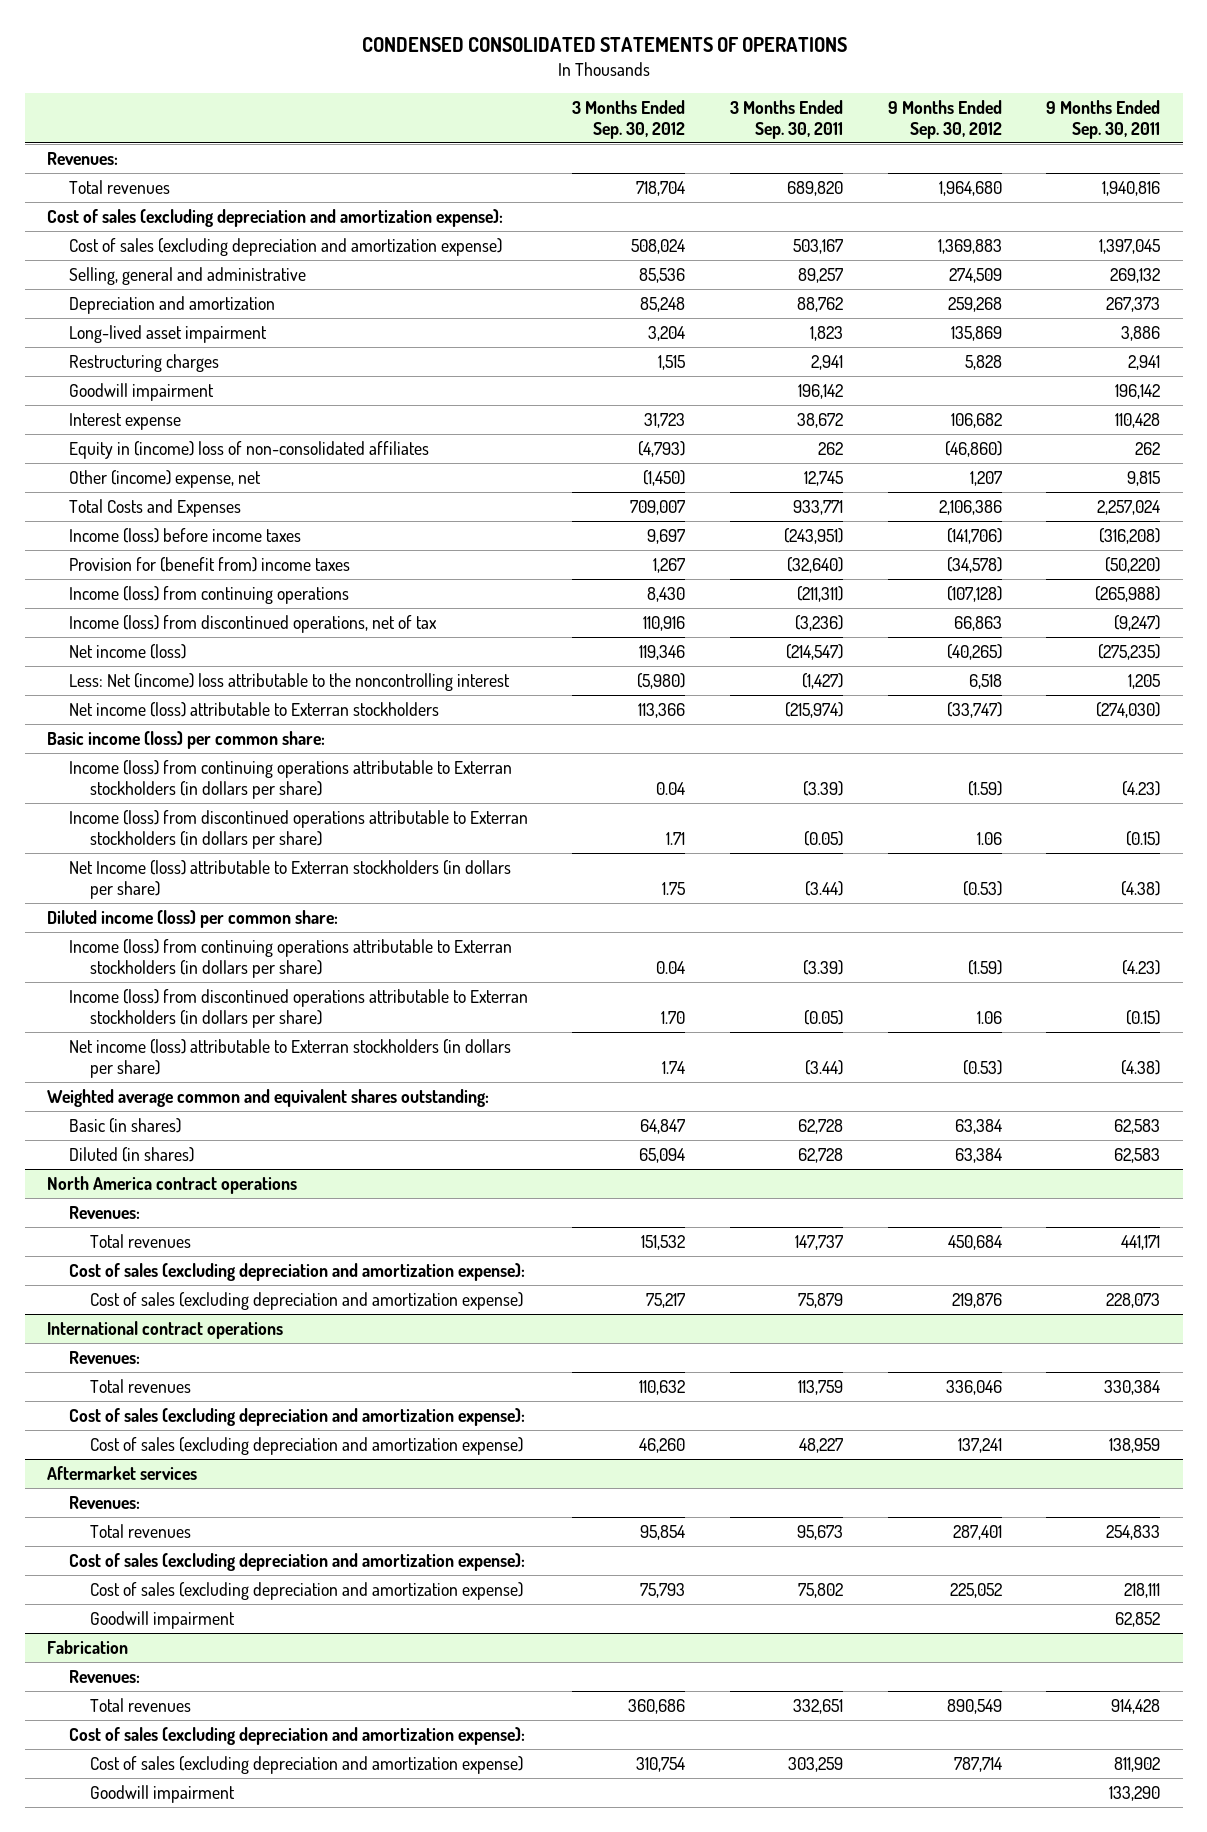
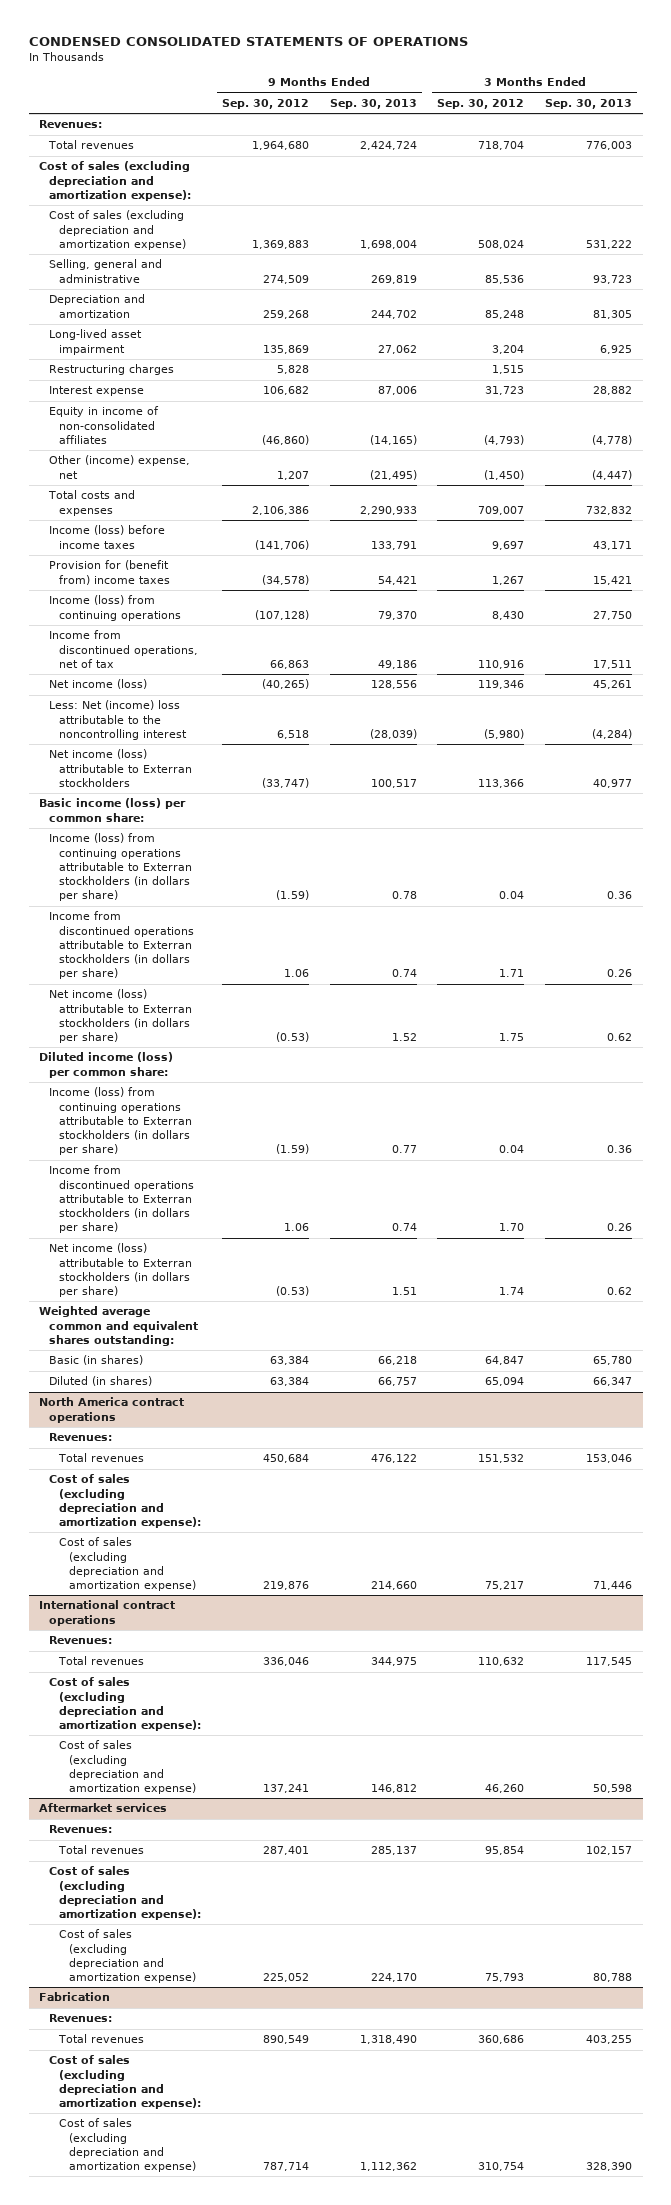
- | 3 Months Ended Sep. 30, 2012 | 3 Months Ended Sep. 30, 2011 | 9 Months Ended Sep. 30, 2012 | 9 Months Ended Sep. 30, 2011
+ | 9 Months Ended Sep. 30, 2012 | 9 Months Ended Sep. 30, 2013 | 3 Months Ended Sep. 30, 2012 | 3 Months Ended Sep. 30, 2013
- Goodwill impairment | | 196,142 | | 196,142
- Equity in (income) loss of non-consolidated affiliates | (4,793) | 262 | (46,860) | 262
+ Equity in income of non-consolidated affiliates | (46,860) | (14,165) | (4,793) | (4,778)
- Total Costs and Expenses | 709,007 | 933,771 | 2,106,386 | 2,257,024
+ Total costs and expenses | 2,106,386 | 2,290,933 | 709,007 | 732,832
- Income (loss) from discontinued operations, net of tax | 110,916 | (3,236) | 66,863 | (9,247)
+ Income from discontinued operations, net of tax | 66,863 | 49,186 | 110,916 | 17,511
- Income (loss) from discontinued operations attributable to Exterran stockholders (in dollars per share) | 1.71 | (0.05) | 1.06 | (0.15)
- Net Income (loss) attributable to Exterran stockholders (in dollars per share) | 1.75 | (3.44) | (0.53) | (4.38)
+ Income from discontinued operations attributable to Exterran stockholders (in dollars per share) | 1.06 | 0.74 | 1.71 | 0.26
+ Net income (loss) attributable to Exterran stockholders (in dollars per share) | (0.53) | 1.52 | 1.75 | 0.62
- Income (loss) from discontinued operations attributable to Exterran stockholders (in dollars per share) | 1.70 | (0.05) | 1.06 | (0.15)
+ Income from discontinued operations attributable to Exterran stockholders (in dollars per share) | 1.06 | 0.74 | 1.70 | 0.26
@ Aftermarket services
- Goodwill impairment | | | | 62,852
@ Fabrication
- Goodwill impairment | | | | 133,290

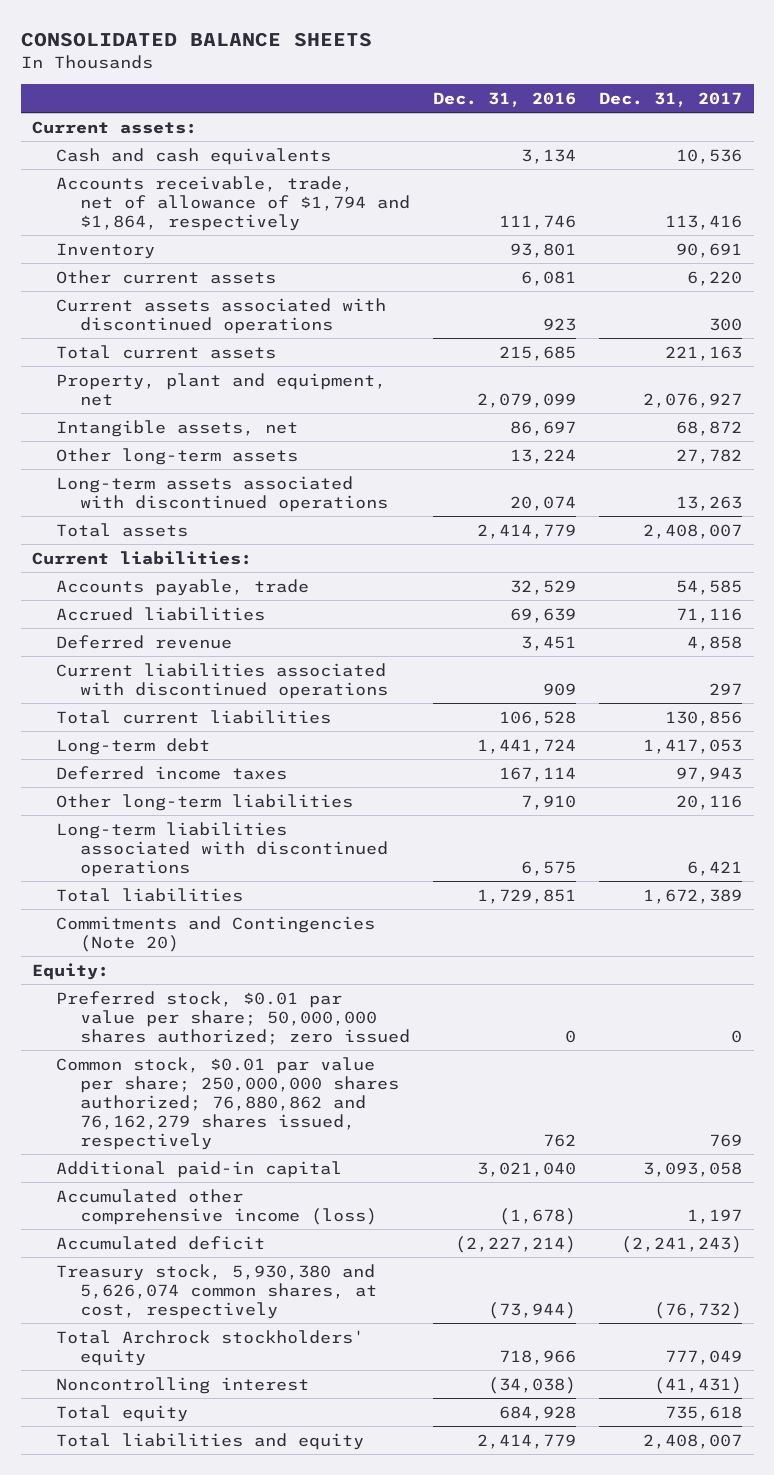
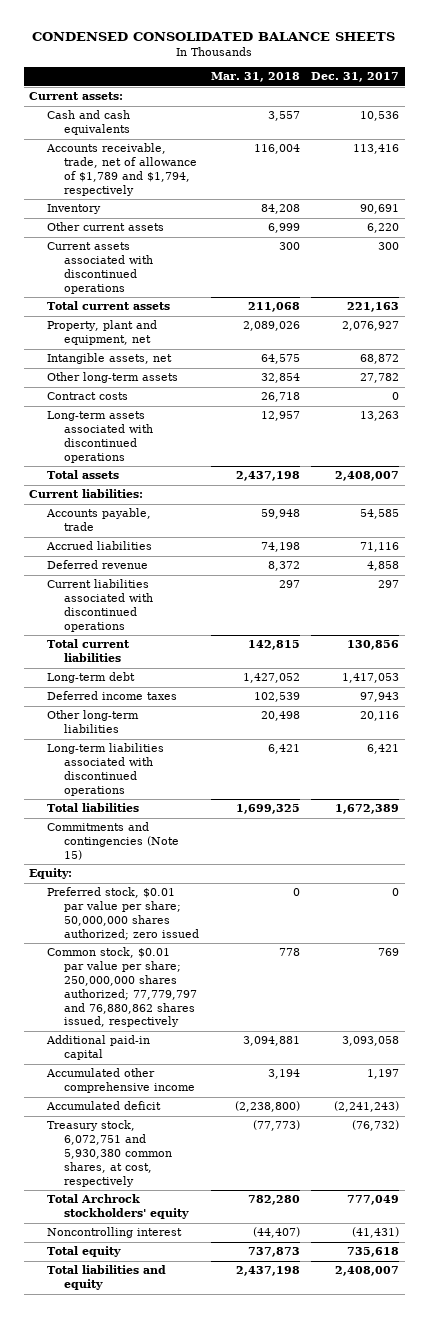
- CONSOLIDATED BALANCE SHEETS
+ CONDENSED CONSOLIDATED BALANCE SHEETS
- | Dec. 31, 2016 | Dec. 31, 2017
+ | Mar. 31, 2018 | Dec. 31, 2017
- Accounts receivable, trade, net of allowance of $1,794 and $1,864, respectively | 111,746 | 113,416
+ Accounts receivable, trade, net of allowance of $1,789 and $1,794, respectively | 116,004 | 113,416
+ Contract costs | 26,718 | 0
- Commitments and Contingencies (Note 20)
+ Commitments and contingencies (Note 15)
- Common stock, $0.01 par value per share; 250,000,000 shares authorized; 76,880,862 and 76,162,279 shares issued, respectively | 762 | 769
+ Common stock, $0.01 par value per share; 250,000,000 shares authorized; 77,779,797 and 76,880,862 shares issued, respectively | 778 | 769
- Accumulated other comprehensive income (loss) | (1,678) | 1,197
+ Accumulated other comprehensive income | 3,194 | 1,197
- Treasury stock, 5,930,380 and 5,626,074 common shares, at cost, respectively | (73,944) | (76,732)
+ Treasury stock, 6,072,751 and 5,930,380 common shares, at cost, respectively | (77,773) | (76,732)

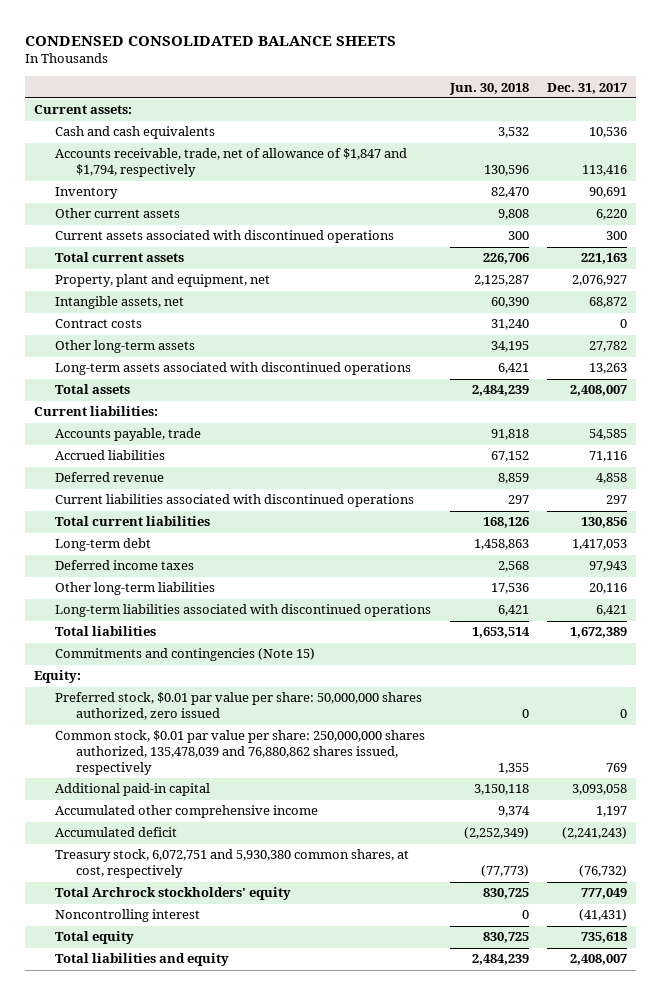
- | Mar. 31, 2018 | Dec. 31, 2017
+ | Jun. 30, 2018 | Dec. 31, 2017
- Accounts receivable, trade, net of allowance of $1,789 and $1,794, respectively | 116,004 | 113,416
+ Accounts receivable, trade, net of allowance of $1,847 and $1,794, respectively | 130,596 | 113,416
moved down: Other long-term assets | 34,195 | 27,782
- Preferred stock, $0.01 par value per share; 50,000,000 shares authorized; zero issued | 0 | 0
- Common stock, $0.01 par value per share; 250,000,000 shares authorized; 77,779,797 and 76,880,862 shares issued, respectively | 778 | 769
+ Preferred stock, $0.01 par value per share: 50,000,000 shares authorized, zero issued | 0 | 0
+ Common stock, $0.01 par value per share: 250,000,000 shares authorized, 135,478,039 and 76,880,862 shares issued, respectively | 1,355 | 769

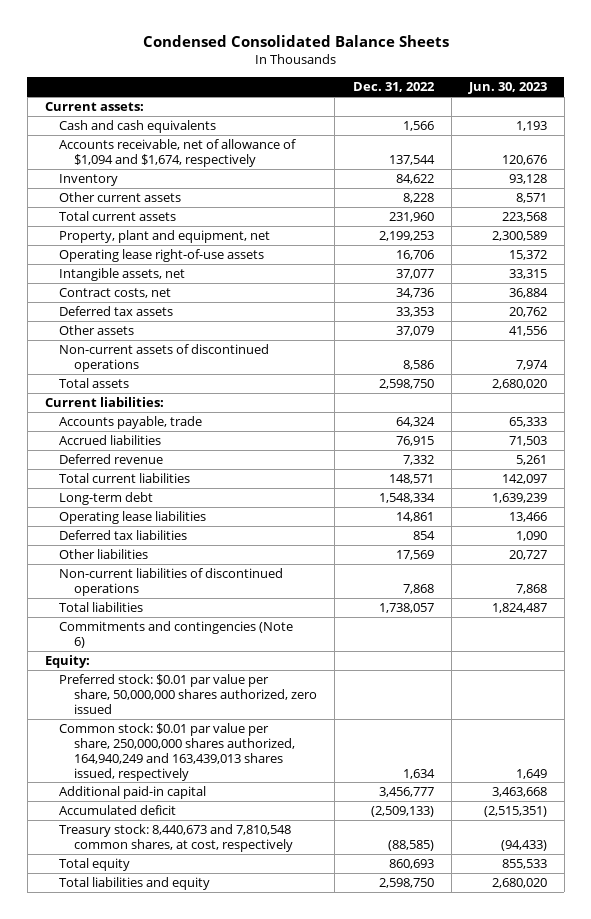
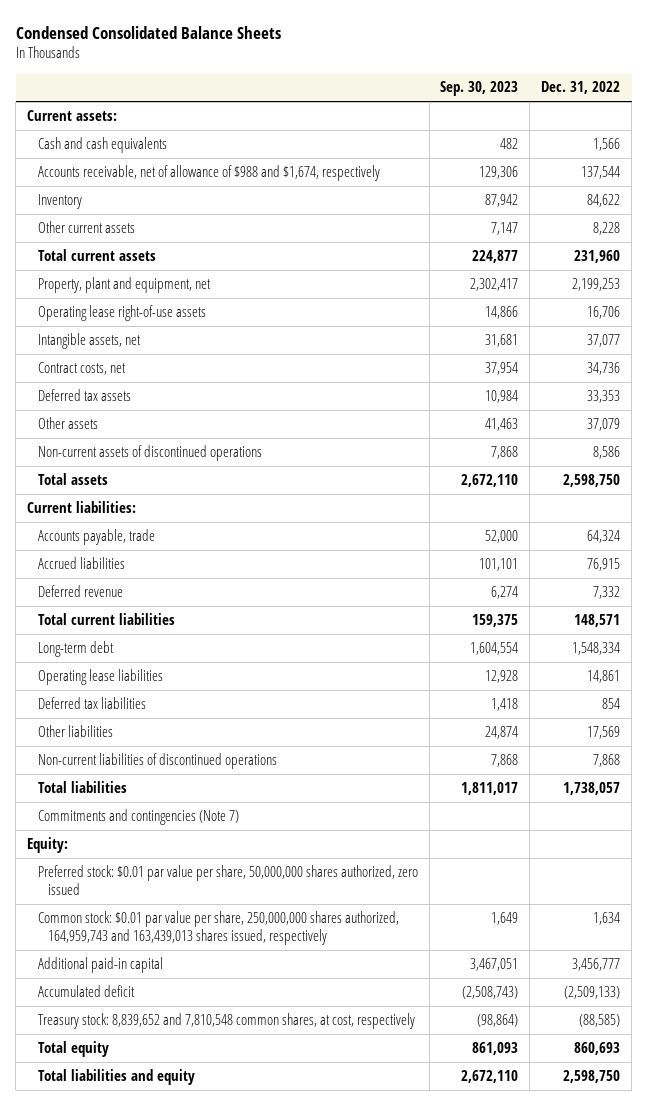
- | Dec. 31, 2022 | Jun. 30, 2023
+ | Sep. 30, 2023 | Dec. 31, 2022
- Accounts receivable, net of allowance of $1,094 and $1,674, respectively | 137,544 | 120,676
+ Accounts receivable, net of allowance of $988 and $1,674, respectively | 129,306 | 137,544
- Commitments and contingencies (Note 6)
+ Commitments and contingencies (Note 7)
- Common stock: $0.01 par value per share, 250,000,000 shares authorized, 164,940,249 and 163,439,013 shares issued, respectively | 1,634 | 1,649
+ Common stock: $0.01 par value per share, 250,000,000 shares authorized, 164,959,743 and 163,439,013 shares issued, respectively | 1,649 | 1,634
- Treasury stock: 8,440,673 and 7,810,548 common shares, at cost, respectively | (88,585) | (94,433)
+ Treasury stock: 8,839,652 and 7,810,548 common shares, at cost, respectively | (98,864) | (88,585)

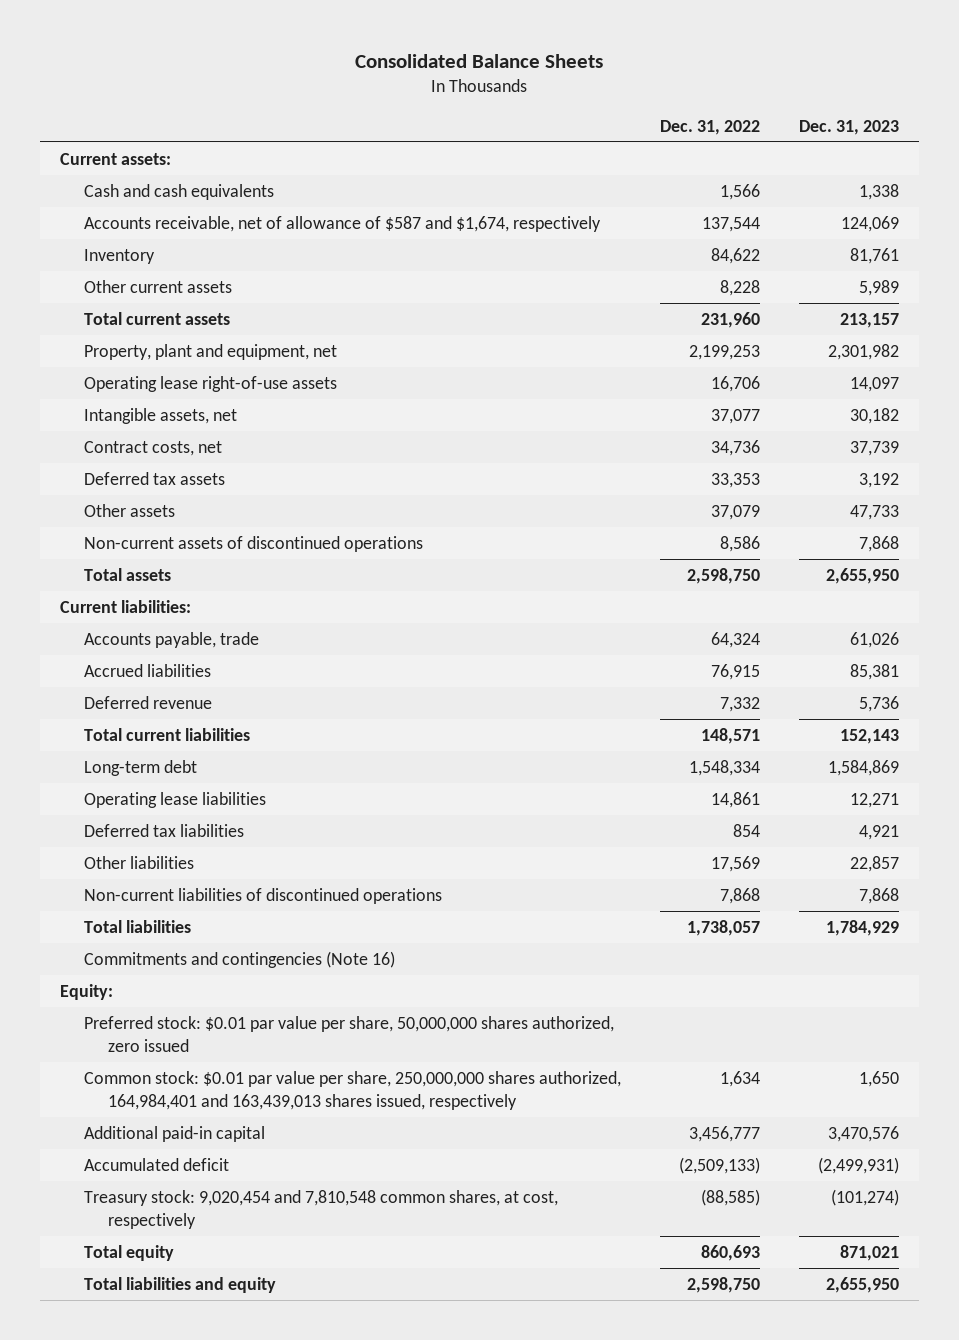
- Condensed Consolidated Balance Sheets
+ Consolidated Balance Sheets
- | Sep. 30, 2023 | Dec. 31, 2022
+ | Dec. 31, 2022 | Dec. 31, 2023
- Accounts receivable, net of allowance of $988 and $1,674, respectively | 129,306 | 137,544
+ Accounts receivable, net of allowance of $587 and $1,674, respectively | 137,544 | 124,069
- Commitments and contingencies (Note 7)
+ Commitments and contingencies (Note 16)
- Common stock: $0.01 par value per share, 250,000,000 shares authorized, 164,959,743 and 163,439,013 shares issued, respectively | 1,649 | 1,634
+ Common stock: $0.01 par value per share, 250,000,000 shares authorized, 164,984,401 and 163,439,013 shares issued, respectively | 1,634 | 1,650
- Treasury stock: 8,839,652 and 7,810,548 common shares, at cost, respectively | (98,864) | (88,585)
+ Treasury stock: 9,020,454 and 7,810,548 common shares, at cost, respectively | (88,585) | (101,274)

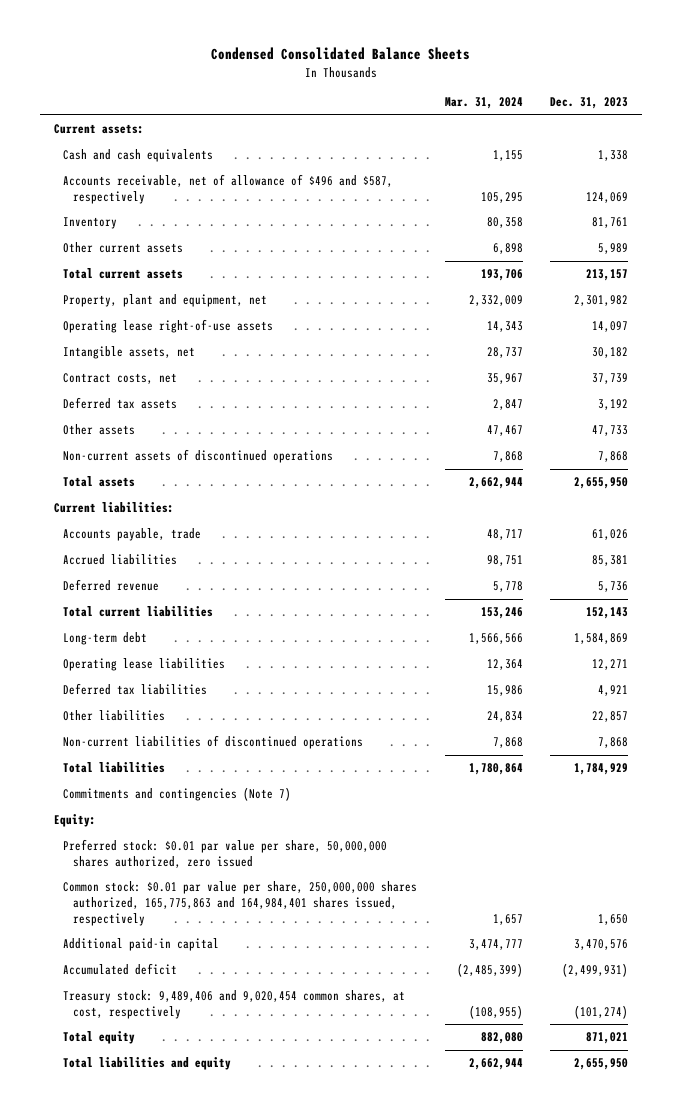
- Consolidated Balance Sheets
+ Condensed Consolidated Balance Sheets
- | Dec. 31, 2022 | Dec. 31, 2023
+ | Mar. 31, 2024 | Dec. 31, 2023
- Accounts receivable, net of allowance of $587 and $1,674, respectively | 137,544 | 124,069
+ Accounts receivable, net of allowance of $496 and $587, respectively | 105,295 | 124,069
- Commitments and contingencies (Note 16)
+ Commitments and contingencies (Note 7)
- Common stock: $0.01 par value per share, 250,000,000 shares authorized, 164,984,401 and 163,439,013 shares issued, respectively | 1,634 | 1,650
+ Common stock: $0.01 par value per share, 250,000,000 shares authorized, 165,775,863 and 164,984,401 shares issued, respectively | 1,657 | 1,650
- Treasury stock: 9,020,454 and 7,810,548 common shares, at cost, respectively | (88,585) | (101,274)
+ Treasury stock: 9,489,406 and 9,020,454 common shares, at cost, respectively | (108,955) | (101,274)

